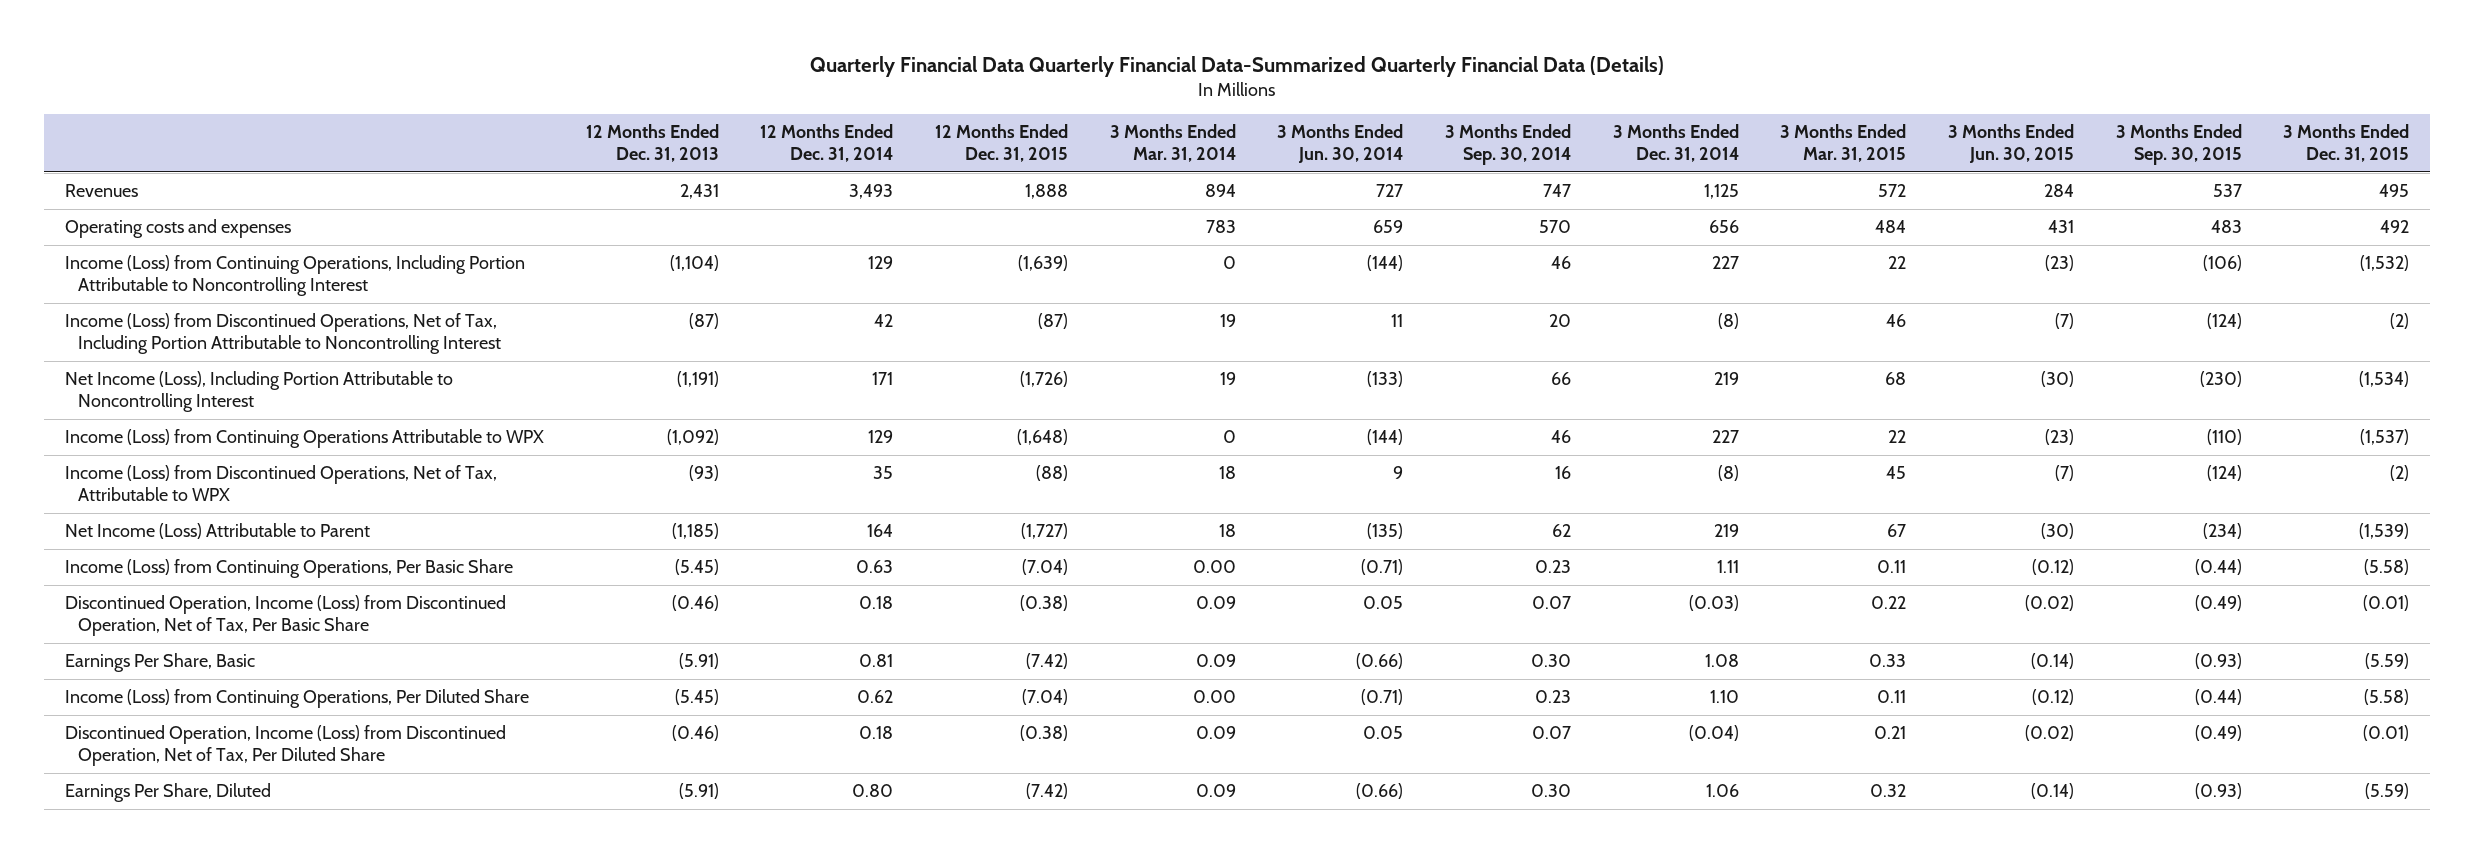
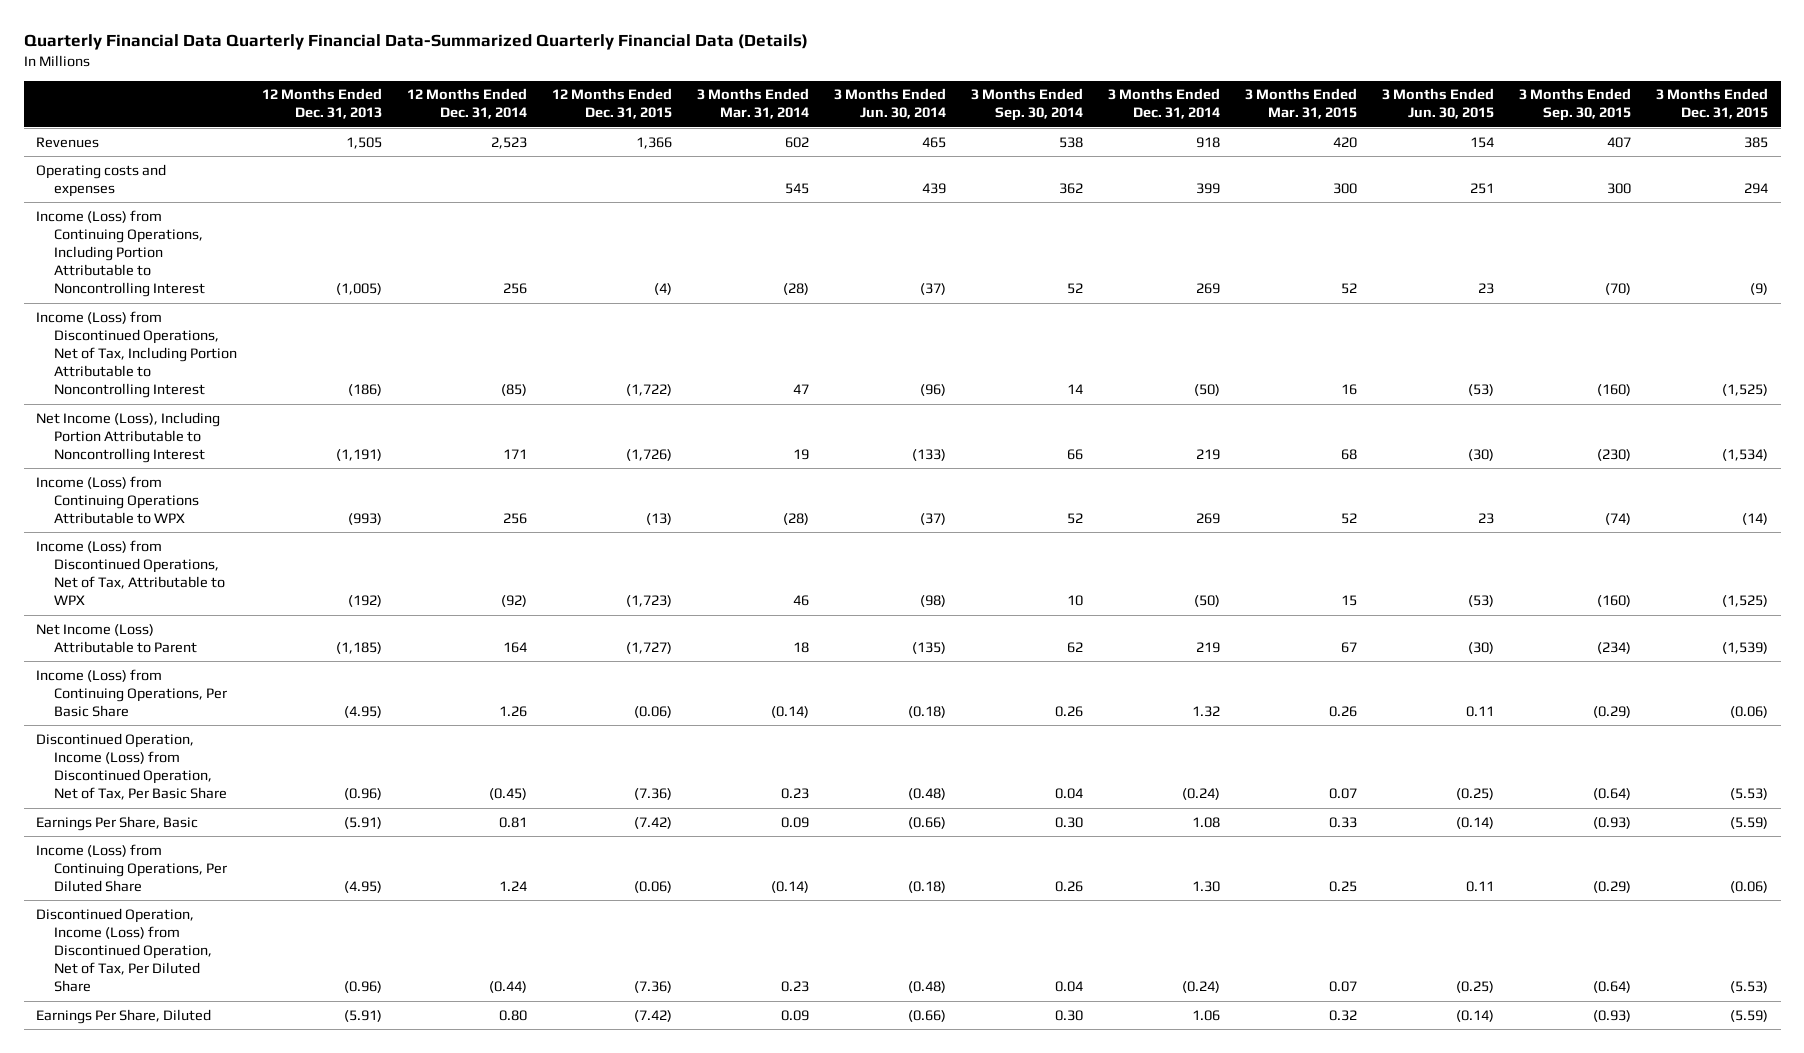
- Revenues | 2,431 | 3,493 | 1,888 | 894 | 727 | 747 | 1,125 | 572 | 284 | 537 | 495
- Operating costs and expenses | | | | 783 | 659 | 570 | 656 | 484 | 431 | 483 | 492
- Income (Loss) from Continuing Operations, Including Portion Attributable to Noncontrolling Interest | (1,104) | 129 | (1,639) | 0 | (144) | 46 | 227 | 22 | (23) | (106) | (1,532)
- Income (Loss) from Discontinued Operations, Net of Tax, Including Portion Attributable to Noncontrolling Interest | (87) | 42 | (87) | 19 | 11 | 20 | (8) | 46 | (7) | (124) | (2)
+ Revenues | 1,505 | 2,523 | 1,366 | 602 | 465 | 538 | 918 | 420 | 154 | 407 | 385
+ Operating costs and expenses | | | | 545 | 439 | 362 | 399 | 300 | 251 | 300 | 294
+ Income (Loss) from Continuing Operations, Including Portion Attributable to Noncontrolling Interest | (1,005) | 256 | (4) | (28) | (37) | 52 | 269 | 52 | 23 | (70) | (9)
+ Income (Loss) from Discontinued Operations, Net of Tax, Including Portion Attributable to Noncontrolling Interest | (186) | (85) | (1,722) | 47 | (96) | 14 | (50) | 16 | (53) | (160) | (1,525)
- Income (Loss) from Continuing Operations Attributable to WPX | (1,092) | 129 | (1,648) | 0 | (144) | 46 | 227 | 22 | (23) | (110) | (1,537)
- Income (Loss) from Discontinued Operations, Net of Tax, Attributable to WPX | (93) | 35 | (88) | 18 | 9 | 16 | (8) | 45 | (7) | (124) | (2)
+ Income (Loss) from Continuing Operations Attributable to WPX | (993) | 256 | (13) | (28) | (37) | 52 | 269 | 52 | 23 | (74) | (14)
+ Income (Loss) from Discontinued Operations, Net of Tax, Attributable to WPX | (192) | (92) | (1,723) | 46 | (98) | 10 | (50) | 15 | (53) | (160) | (1,525)
- Income (Loss) from Continuing Operations, Per Basic Share | (5.45) | 0.63 | (7.04) | 0.00 | (0.71) | 0.23 | 1.11 | 0.11 | (0.12) | (0.44) | (5.58)
- Discontinued Operation, Income (Loss) from Discontinued Operation, Net of Tax, Per Basic Share | (0.46) | 0.18 | (0.38) | 0.09 | 0.05 | 0.07 | (0.03) | 0.22 | (0.02) | (0.49) | (0.01)
+ Income (Loss) from Continuing Operations, Per Basic Share | (4.95) | 1.26 | (0.06) | (0.14) | (0.18) | 0.26 | 1.32 | 0.26 | 0.11 | (0.29) | (0.06)
+ Discontinued Operation, Income (Loss) from Discontinued Operation, Net of Tax, Per Basic Share | (0.96) | (0.45) | (7.36) | 0.23 | (0.48) | 0.04 | (0.24) | 0.07 | (0.25) | (0.64) | (5.53)
- Income (Loss) from Continuing Operations, Per Diluted Share | (5.45) | 0.62 | (7.04) | 0.00 | (0.71) | 0.23 | 1.10 | 0.11 | (0.12) | (0.44) | (5.58)
- Discontinued Operation, Income (Loss) from Discontinued Operation, Net of Tax, Per Diluted Share | (0.46) | 0.18 | (0.38) | 0.09 | 0.05 | 0.07 | (0.04) | 0.21 | (0.02) | (0.49) | (0.01)
+ Income (Loss) from Continuing Operations, Per Diluted Share | (4.95) | 1.24 | (0.06) | (0.14) | (0.18) | 0.26 | 1.30 | 0.25 | 0.11 | (0.29) | (0.06)
+ Discontinued Operation, Income (Loss) from Discontinued Operation, Net of Tax, Per Diluted Share | (0.96) | (0.44) | (7.36) | 0.23 | (0.48) | 0.04 | (0.24) | 0.07 | (0.25) | (0.64) | (5.53)

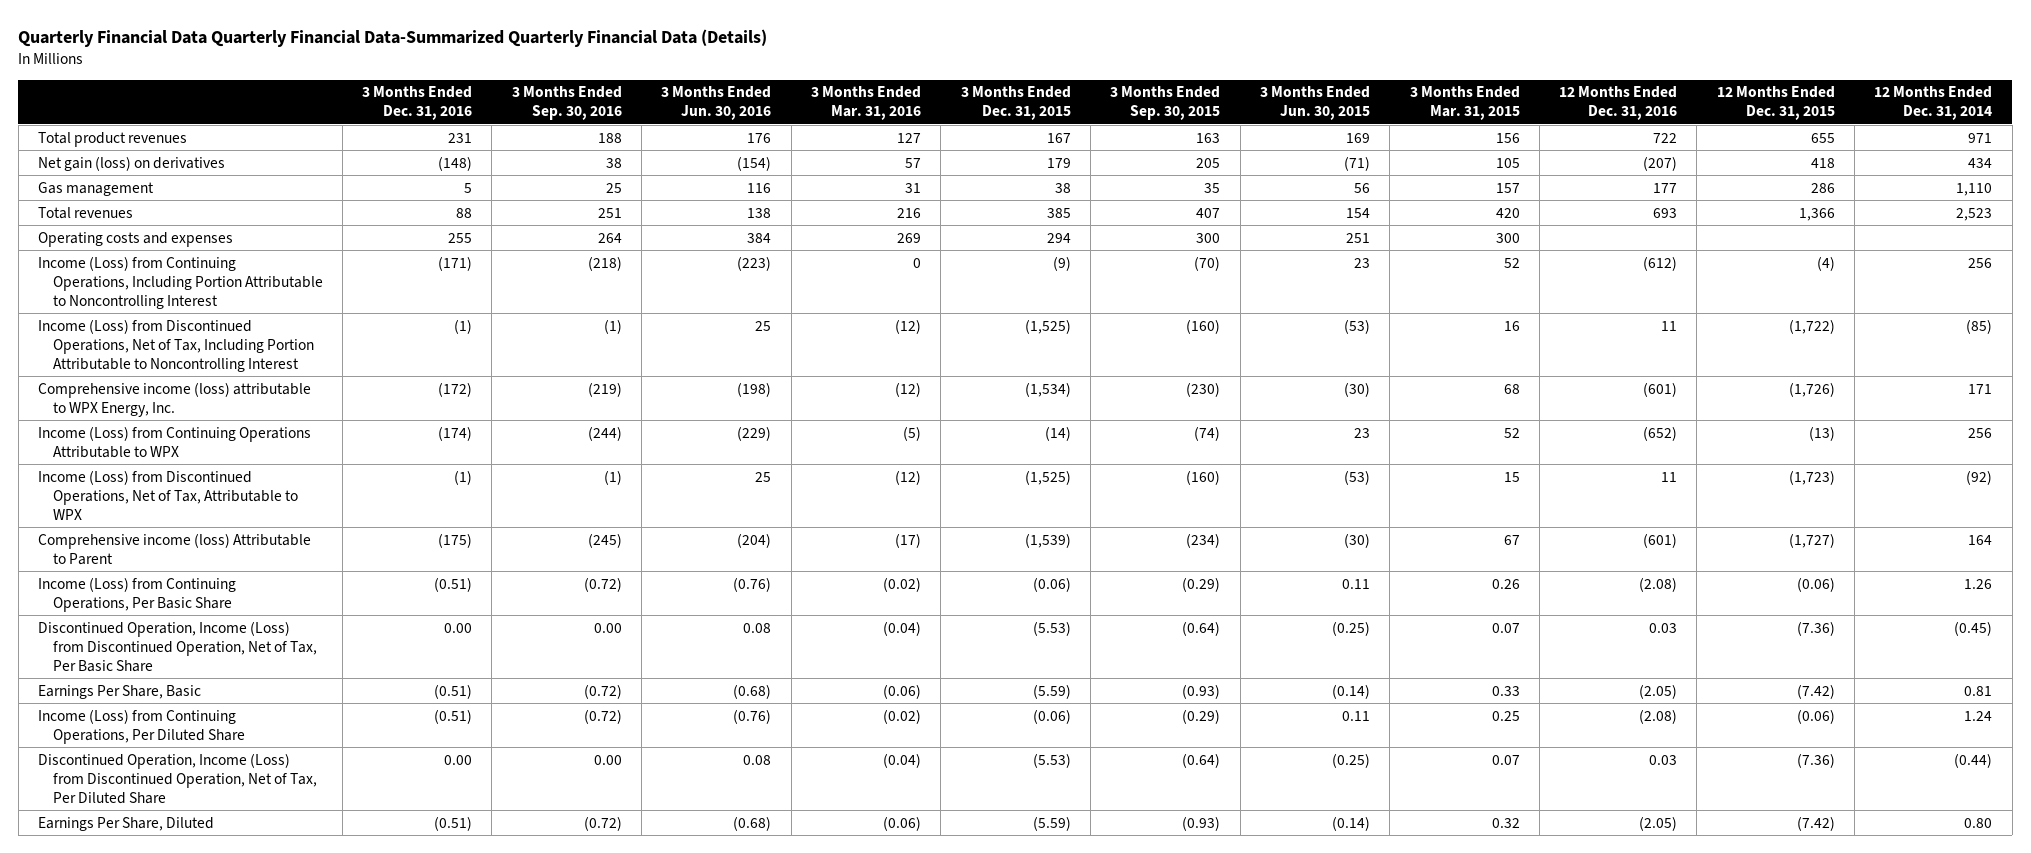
- | 12 Months Ended Dec. 31, 2013 | 12 Months Ended Dec. 31, 2014 | 12 Months Ended Dec. 31, 2015 | 3 Months Ended Mar. 31, 2014 | 3 Months Ended Jun. 30, 2014 | 3 Months Ended Sep. 30, 2014 | 3 Months Ended Dec. 31, 2014 | 3 Months Ended Mar. 31, 2015 | 3 Months Ended Jun. 30, 2015 | 3 Months Ended Sep. 30, 2015 | 3 Months Ended Dec. 31, 2015
+ | 3 Months Ended Dec. 31, 2016 | 3 Months Ended Sep. 30, 2016 | 3 Months Ended Jun. 30, 2016 | 3 Months Ended Mar. 31, 2016 | 3 Months Ended Dec. 31, 2015 | 3 Months Ended Sep. 30, 2015 | 3 Months Ended Jun. 30, 2015 | 3 Months Ended Mar. 31, 2015 | 12 Months Ended Dec. 31, 2016 | 12 Months Ended Dec. 31, 2015 | 12 Months Ended Dec. 31, 2014
- Revenues | 1,505 | 2,523 | 1,366 | 602 | 465 | 538 | 918 | 420 | 154 | 407 | 385
+ Total product revenues | 231 | 188 | 176 | 127 | 167 | 163 | 169 | 156 | 722 | 655 | 971
+ Net gain (loss) on derivatives | (148) | 38 | (154) | 57 | 179 | 205 | (71) | 105 | (207) | 418 | 434
+ Gas management | 5 | 25 | 116 | 31 | 38 | 35 | 56 | 157 | 177 | 286 | 1,110
+ Total revenues | 88 | 251 | 138 | 216 | 385 | 407 | 154 | 420 | 693 | 1,366 | 2,523
- Net Income (Loss), Including Portion Attributable to Noncontrolling Interest | (1,191) | 171 | (1,726) | 19 | (133) | 66 | 219 | 68 | (30) | (230) | (1,534)
+ Comprehensive income (loss) attributable to WPX Energy, Inc. | (172) | (219) | (198) | (12) | (1,534) | (230) | (30) | 68 | (601) | (1,726) | 171
- Net Income (Loss) Attributable to Parent | (1,185) | 164 | (1,727) | 18 | (135) | 62 | 219 | 67 | (30) | (234) | (1,539)
+ Comprehensive income (loss) Attributable to Parent | (175) | (245) | (204) | (17) | (1,539) | (234) | (30) | 67 | (601) | (1,727) | 164

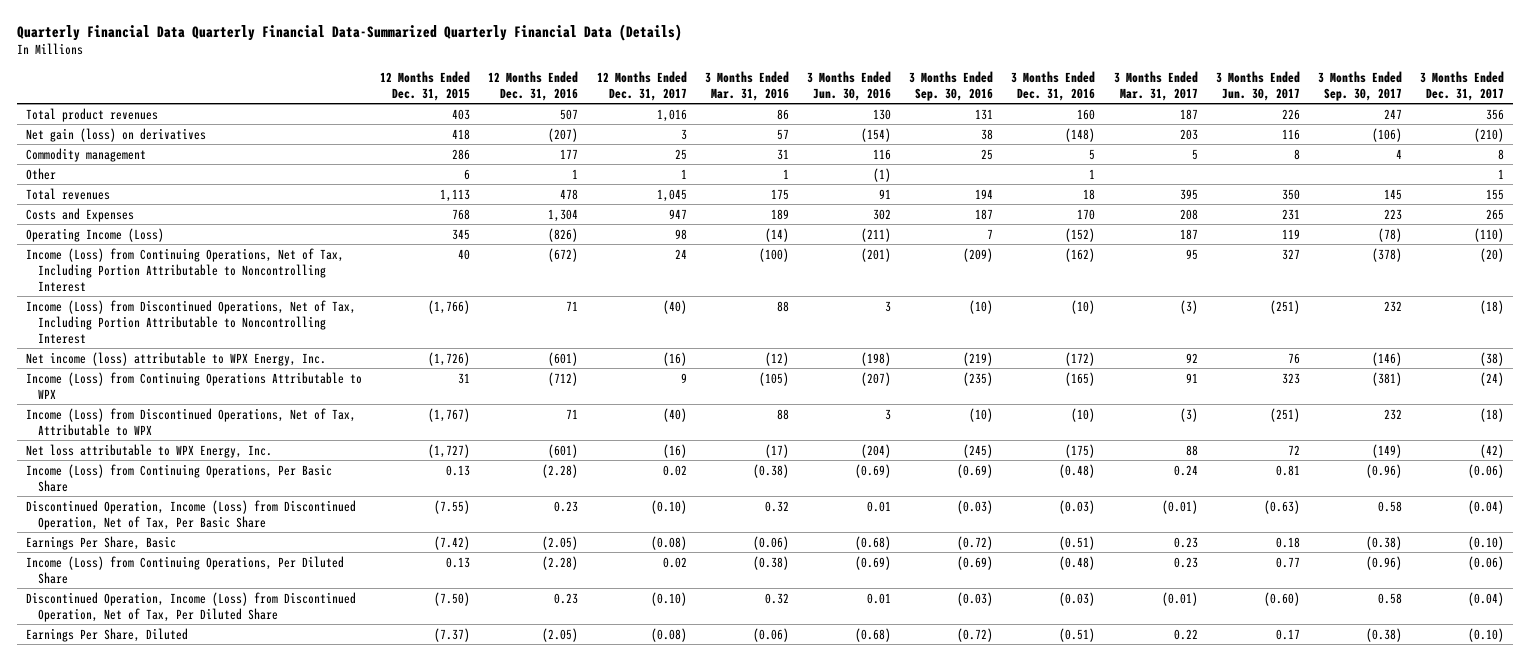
- | 3 Months Ended Dec. 31, 2016 | 3 Months Ended Sep. 30, 2016 | 3 Months Ended Jun. 30, 2016 | 3 Months Ended Mar. 31, 2016 | 3 Months Ended Dec. 31, 2015 | 3 Months Ended Sep. 30, 2015 | 3 Months Ended Jun. 30, 2015 | 3 Months Ended Mar. 31, 2015 | 12 Months Ended Dec. 31, 2016 | 12 Months Ended Dec. 31, 2015 | 12 Months Ended Dec. 31, 2014
+ | 12 Months Ended Dec. 31, 2015 | 12 Months Ended Dec. 31, 2016 | 12 Months Ended Dec. 31, 2017 | 3 Months Ended Mar. 31, 2016 | 3 Months Ended Jun. 30, 2016 | 3 Months Ended Sep. 30, 2016 | 3 Months Ended Dec. 31, 2016 | 3 Months Ended Mar. 31, 2017 | 3 Months Ended Jun. 30, 2017 | 3 Months Ended Sep. 30, 2017 | 3 Months Ended Dec. 31, 2017
- Total product revenues | 231 | 188 | 176 | 127 | 167 | 163 | 169 | 156 | 722 | 655 | 971
+ Total product revenues | 403 | 507 | 1,016 | 86 | 130 | 131 | 160 | 187 | 226 | 247 | 356
- Gas management | 5 | 25 | 116 | 31 | 38 | 35 | 56 | 157 | 177 | 286 | 1,110
- Total revenues | 88 | 251 | 138 | 216 | 385 | 407 | 154 | 420 | 693 | 1,366 | 2,523
- Operating costs and expenses | 255 | 264 | 384 | 269 | 294 | 300 | 251 | 300 | | |
- Income (Loss) from Continuing Operations, Including Portion Attributable to Noncontrolling Interest | (171) | (218) | (223) | 0 | (9) | (70) | 23 | 52 | (612) | (4) | 256
- Income (Loss) from Discontinued Operations, Net of Tax, Including Portion Attributable to Noncontrolling Interest | (1) | (1) | 25 | (12) | (1,525) | (160) | (53) | 16 | 11 | (1,722) | (85)
- Comprehensive income (loss) attributable to WPX Energy, Inc. | (172) | (219) | (198) | (12) | (1,534) | (230) | (30) | 68 | (601) | (1,726) | 171
- Income (Loss) from Continuing Operations Attributable to WPX | (174) | (244) | (229) | (5) | (14) | (74) | 23 | 52 | (652) | (13) | 256
- Income (Loss) from Discontinued Operations, Net of Tax, Attributable to WPX | (1) | (1) | 25 | (12) | (1,525) | (160) | (53) | 15 | 11 | (1,723) | (92)
- Comprehensive income (loss) Attributable to Parent | (175) | (245) | (204) | (17) | (1,539) | (234) | (30) | 67 | (601) | (1,727) | 164
- Income (Loss) from Continuing Operations, Per Basic Share | (0.51) | (0.72) | (0.76) | (0.02) | (0.06) | (0.29) | 0.11 | 0.26 | (2.08) | (0.06) | 1.26
- Discontinued Operation, Income (Loss) from Discontinued Operation, Net of Tax, Per Basic Share | 0.00 | 0.00 | 0.08 | (0.04) | (5.53) | (0.64) | (0.25) | 0.07 | 0.03 | (7.36) | (0.45)
+ Commodity management | 286 | 177 | 25 | 31 | 116 | 25 | 5 | 5 | 8 | 4 | 8
+ Other | 6 | 1 | 1 | 1 | (1) | | 1 | | | | 1
+ Total revenues | 1,113 | 478 | 1,045 | 175 | 91 | 194 | 18 | 395 | 350 | 145 | 155
+ Costs and Expenses | 768 | 1,304 | 947 | 189 | 302 | 187 | 170 | 208 | 231 | 223 | 265
+ Operating Income (Loss) | 345 | (826) | 98 | (14) | (211) | 7 | (152) | 187 | 119 | (78) | (110)
+ Income (Loss) from Continuing Operations, Net of Tax, Including Portion Attributable to Noncontrolling Interest | 40 | (672) | 24 | (100) | (201) | (209) | (162) | 95 | 327 | (378) | (20)
+ Income (Loss) from Discontinued Operations, Net of Tax, Including Portion Attributable to Noncontrolling Interest | (1,766) | 71 | (40) | 88 | 3 | (10) | (10) | (3) | (251) | 232 | (18)
+ Net income (loss) attributable to WPX Energy, Inc. | (1,726) | (601) | (16) | (12) | (198) | (219) | (172) | 92 | 76 | (146) | (38)
+ Income (Loss) from Continuing Operations Attributable to WPX | 31 | (712) | 9 | (105) | (207) | (235) | (165) | 91 | 323 | (381) | (24)
+ Income (Loss) from Discontinued Operations, Net of Tax, Attributable to WPX | (1,767) | 71 | (40) | 88 | 3 | (10) | (10) | (3) | (251) | 232 | (18)
+ Net loss attributable to WPX Energy, Inc. | (1,727) | (601) | (16) | (17) | (204) | (245) | (175) | 88 | 72 | (149) | (42)
+ Income (Loss) from Continuing Operations, Per Basic Share | 0.13 | (2.28) | 0.02 | (0.38) | (0.69) | (0.69) | (0.48) | 0.24 | 0.81 | (0.96) | (0.06)
+ Discontinued Operation, Income (Loss) from Discontinued Operation, Net of Tax, Per Basic Share | (7.55) | 0.23 | (0.10) | 0.32 | 0.01 | (0.03) | (0.03) | (0.01) | (0.63) | 0.58 | (0.04)
- Income (Loss) from Continuing Operations, Per Diluted Share | (0.51) | (0.72) | (0.76) | (0.02) | (0.06) | (0.29) | 0.11 | 0.25 | (2.08) | (0.06) | 1.24
- Discontinued Operation, Income (Loss) from Discontinued Operation, Net of Tax, Per Diluted Share | 0.00 | 0.00 | 0.08 | (0.04) | (5.53) | (0.64) | (0.25) | 0.07 | 0.03 | (7.36) | (0.44)
- Earnings Per Share, Diluted | (0.51) | (0.72) | (0.68) | (0.06) | (5.59) | (0.93) | (0.14) | 0.32 | (2.05) | (7.42) | 0.80
+ Income (Loss) from Continuing Operations, Per Diluted Share | 0.13 | (2.28) | 0.02 | (0.38) | (0.69) | (0.69) | (0.48) | 0.23 | 0.77 | (0.96) | (0.06)
+ Discontinued Operation, Income (Loss) from Discontinued Operation, Net of Tax, Per Diluted Share | (7.50) | 0.23 | (0.10) | 0.32 | 0.01 | (0.03) | (0.03) | (0.01) | (0.60) | 0.58 | (0.04)
+ Earnings Per Share, Diluted | (7.37) | (2.05) | (0.08) | (0.06) | (0.68) | (0.72) | (0.51) | 0.22 | 0.17 | (0.38) | (0.10)

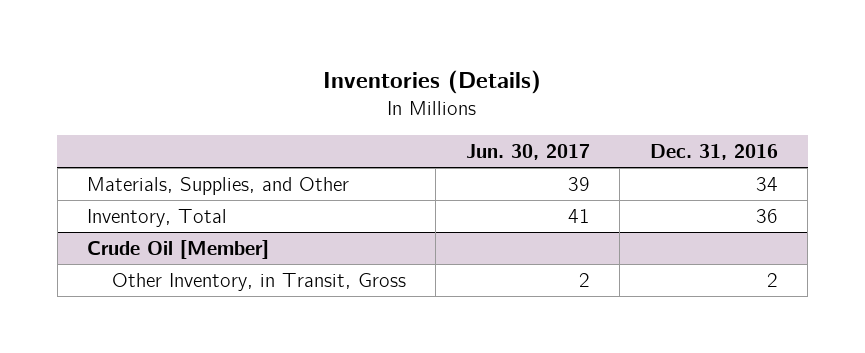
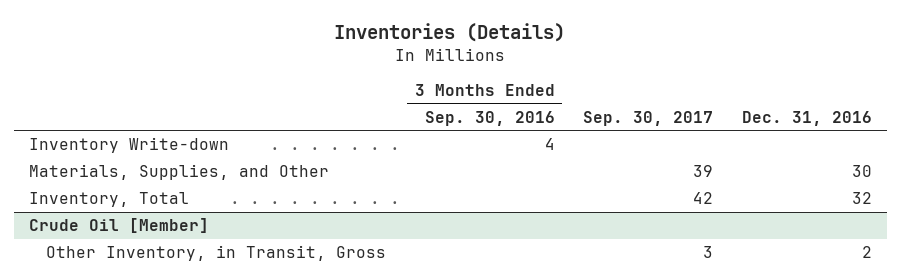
- | Jun. 30, 2017 | Dec. 31, 2016
+ | 3 Months Ended Sep. 30, 2016 | Sep. 30, 2017 | Dec. 31, 2016
- Materials, Supplies, and Other | 39 | 34
- Inventory, Total | 41 | 36
+ Inventory Write-down | 4 | |
+ Materials, Supplies, and Other | | 39 | 30
+ Inventory, Total | | 42 | 32

